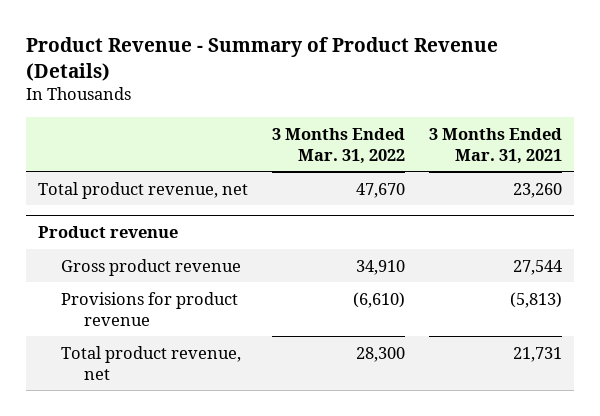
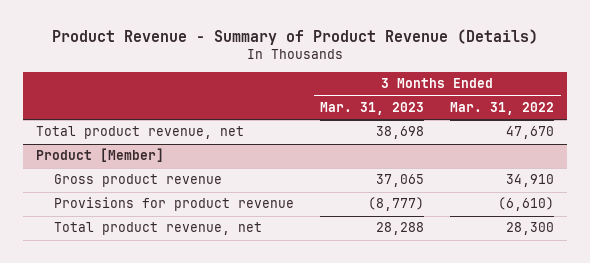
- | 3 Months Ended Mar. 31, 2022 | 3 Months Ended Mar. 31, 2021
+ | 3 Months Ended Mar. 31, 2023 | 3 Months Ended Mar. 31, 2022
- Product revenue
+ Product [Member]

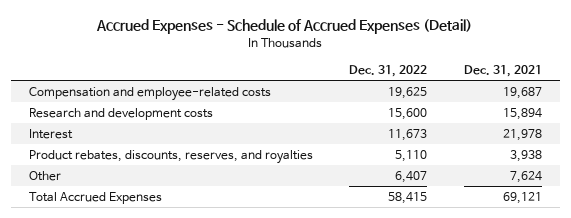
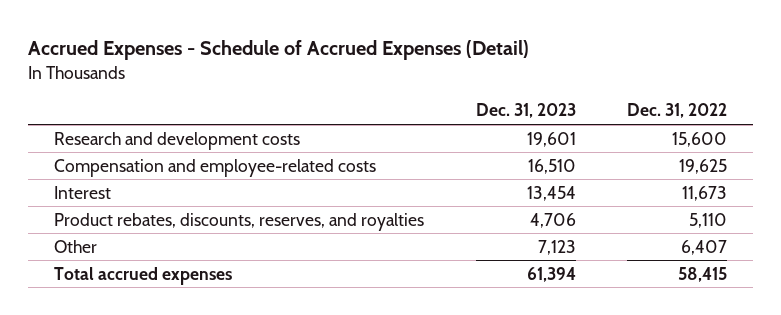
- | Dec. 31, 2022 | Dec. 31, 2021
+ | Dec. 31, 2023 | Dec. 31, 2022
moved down: Compensation and employee-related costs | 16,510 | 19,625
- Total Accrued Expenses | 58,415 | 69,121
+ Total accrued expenses | 61,394 | 58,415

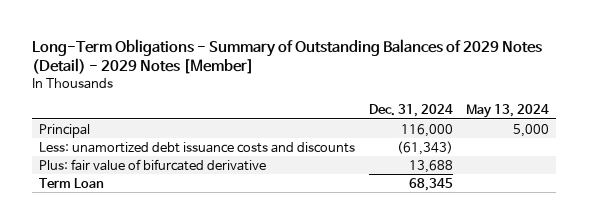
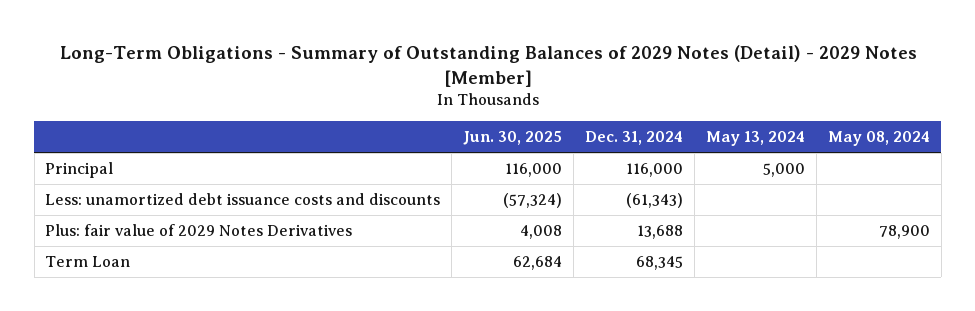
- | Dec. 31, 2024 | May 13, 2024
+ | Jun. 30, 2025 | Dec. 31, 2024 | May 13, 2024 | May 08, 2024
- Plus: fair value of bifurcated derivative | 13,688 |
+ Plus: fair value of 2029 Notes Derivatives | 4,008 | 13,688 | | 78,900

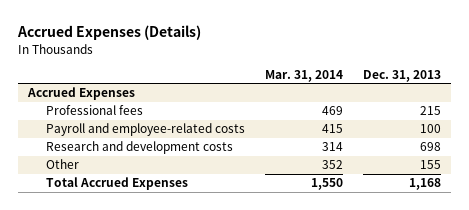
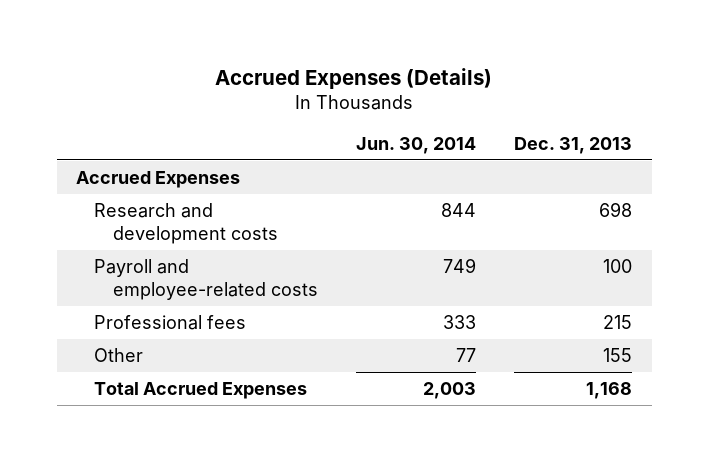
- | Mar. 31, 2014 | Dec. 31, 2013
+ | Jun. 30, 2014 | Dec. 31, 2013
moved down: Payroll and employee-related costs | 749 | 100
moved down: Professional fees | 333 | 215

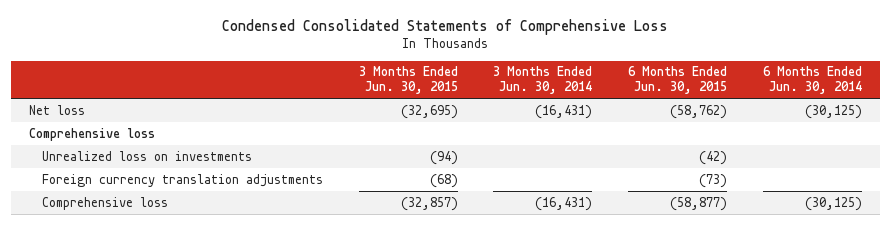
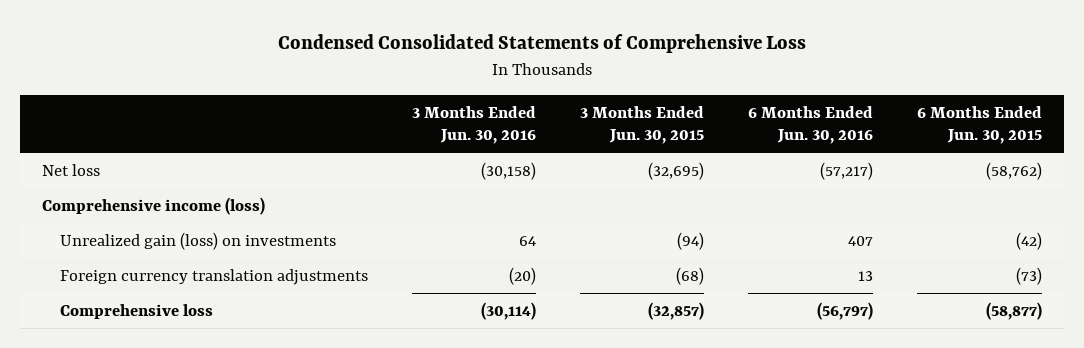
- | 3 Months Ended Jun. 30, 2015 | 3 Months Ended Jun. 30, 2014 | 6 Months Ended Jun. 30, 2015 | 6 Months Ended Jun. 30, 2014
+ | 3 Months Ended Jun. 30, 2016 | 3 Months Ended Jun. 30, 2015 | 6 Months Ended Jun. 30, 2016 | 6 Months Ended Jun. 30, 2015
- Comprehensive loss
- Unrealized loss on investments | (94) | | (42) |
+ Comprehensive income (loss)
+ Unrealized gain (loss) on investments | 64 | (94) | 407 | (42)

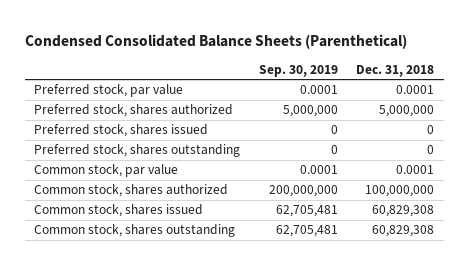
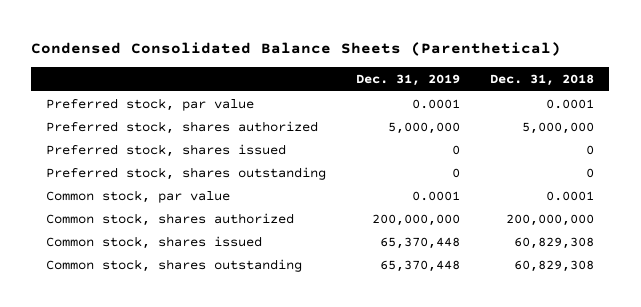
- | Sep. 30, 2019 | Dec. 31, 2018
+ | Dec. 31, 2019 | Dec. 31, 2018
- Common stock, shares authorized | 200,000,000 | 100,000,000
+ Common stock, shares authorized | 200,000,000 | 200,000,000

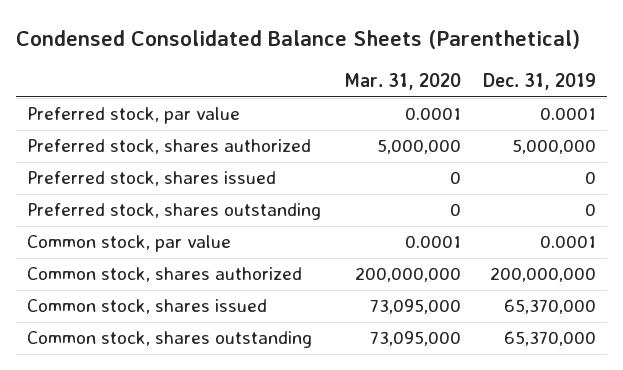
- | Dec. 31, 2019 | Dec. 31, 2018
+ | Mar. 31, 2020 | Dec. 31, 2019
- Common stock, shares issued | 65,370,448 | 60,829,308
- Common stock, shares outstanding | 65,370,448 | 60,829,308
+ Common stock, shares issued | 73,095,000 | 65,370,000
+ Common stock, shares outstanding | 73,095,000 | 65,370,000

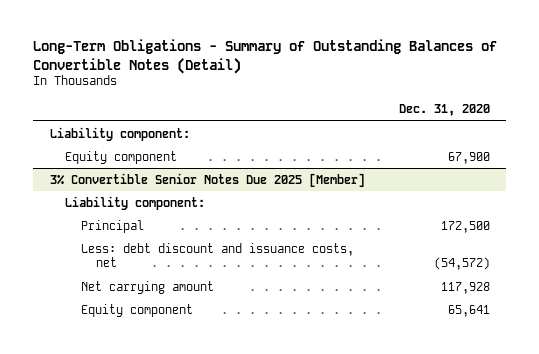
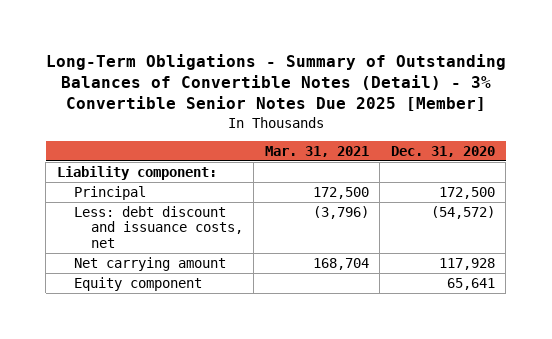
- Long-Term Obligations - Summary of Outstanding Balances of Convertible Notes (Detail)
+ Long-Term Obligations - Summary of Outstanding Balances of Convertible Notes (Detail) - 3% Convertible Senior Notes Due 2025 [Member]
- | Dec. 31, 2020
+ | Mar. 31, 2021 | Dec. 31, 2020
- Equity component | 67,900
- 3% Convertible Senior Notes Due 2025 [Member]
- Liability component:

